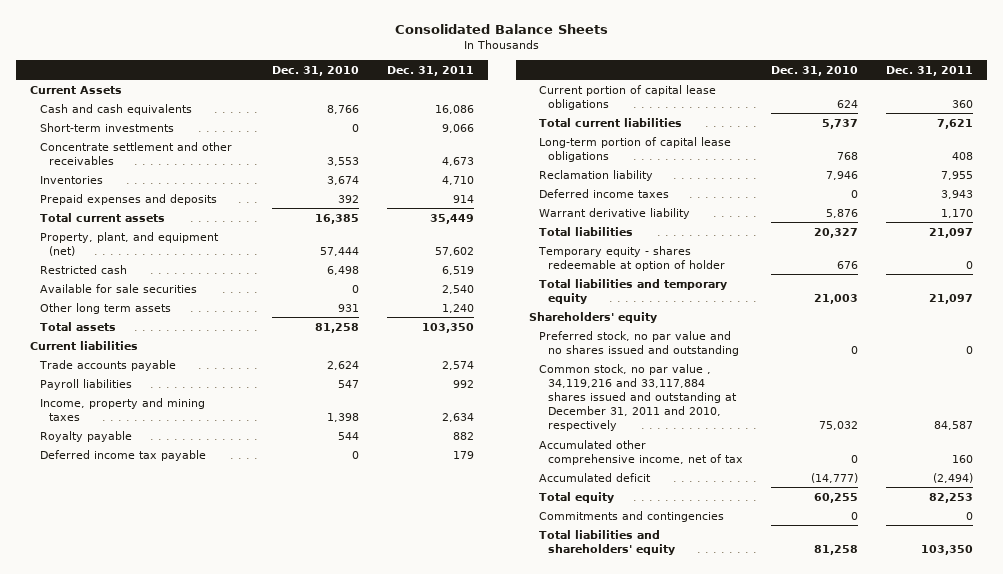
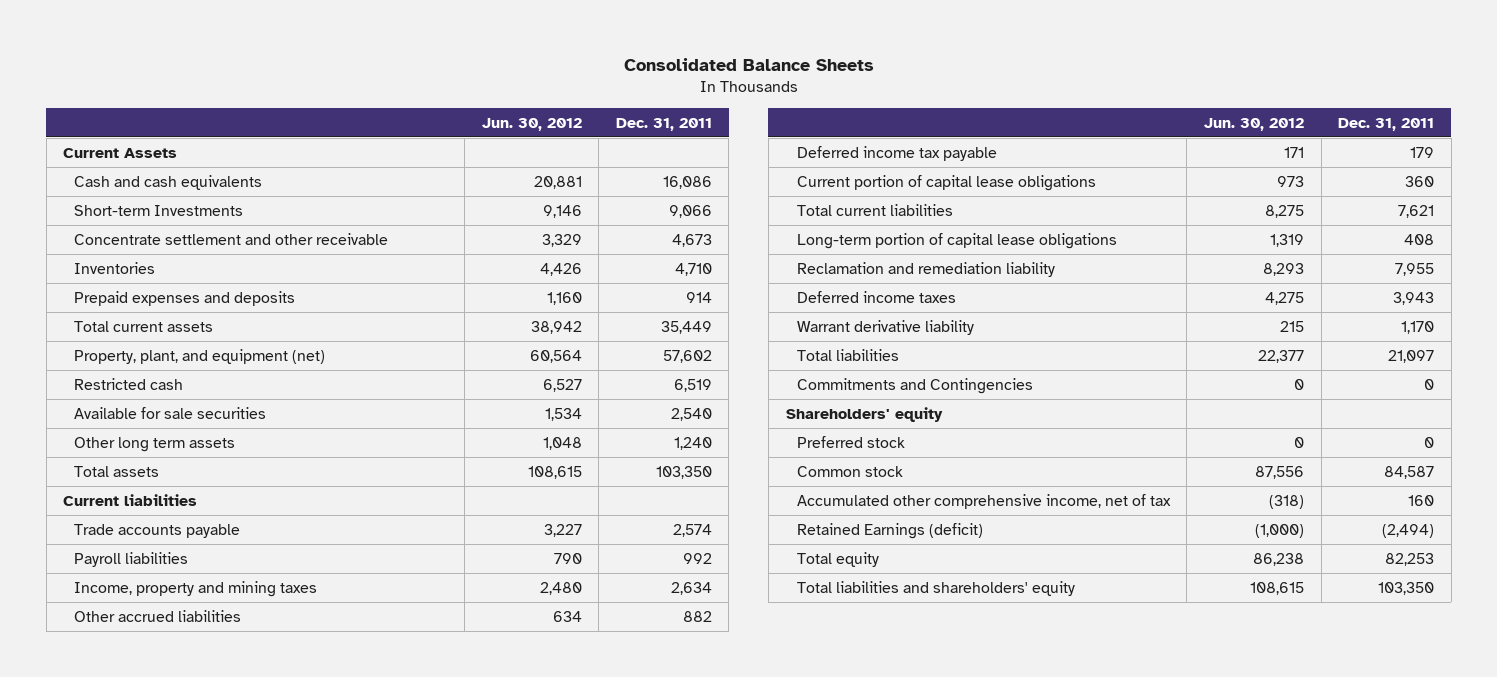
- | Dec. 31, 2010 | Dec. 31, 2011
+ | Jun. 30, 2012 | Dec. 31, 2011
- Short-term investments | 0 | 9,066
- Concentrate settlement and other receivables | 3,553 | 4,673
+ Short-term Investments | 9,146 | 9,066
+ Concentrate settlement and other receivable | 3,329 | 4,673
- Royalty payable | 544 | 882
+ Other accrued liabilities | 634 | 882
- Reclamation liability | 7,946 | 7,955
+ Reclamation and remediation liability | 8,293 | 7,955
- Temporary equity - shares redeemable at option of holder | 676 | 0
- Total liabilities and temporary equity | 21,003 | 21,097
+ Commitments and Contingencies | 0 | 0
- Preferred stock, no par value and no shares issued and outstanding | 0 | 0
- Common stock, no par value , 34,119,216 and 33,117,884 shares issued and outstanding at December 31, 2011 and 2010, respectively | 75,032 | 84,587
+ Preferred stock | 0 | 0
+ Common stock | 87,556 | 84,587
- Accumulated deficit | (14,777) | (2,494)
+ Retained Earnings (deficit) | (1,000) | (2,494)
- Commitments and contingencies | 0 | 0

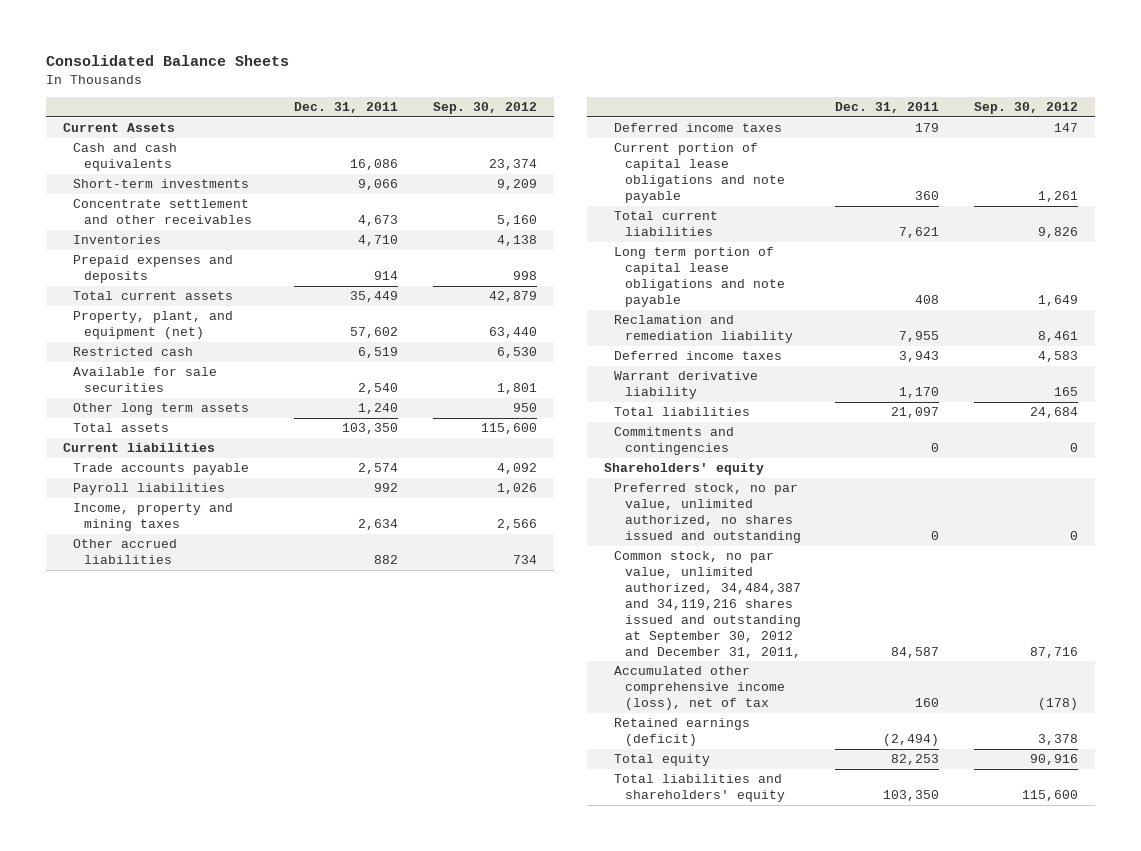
- | Jun. 30, 2012 | Dec. 31, 2011
+ | Dec. 31, 2011 | Sep. 30, 2012
- Short-term Investments | 9,146 | 9,066
- Concentrate settlement and other receivable | 3,329 | 4,673
+ Short-term investments | 9,066 | 9,209
+ Concentrate settlement and other receivables | 4,673 | 5,160
- Deferred income tax payable | 171 | 179
- Current portion of capital lease obligations | 973 | 360
+ Deferred income taxes | 179 | 147
+ Current portion of capital lease obligations and note payable | 360 | 1,261
- Long-term portion of capital lease obligations | 1,319 | 408
+ Long term portion of capital lease obligations and note payable | 408 | 1,649
- Commitments and Contingencies | 0 | 0
+ Commitments and contingencies | 0 | 0
- Preferred stock | 0 | 0
- Common stock | 87,556 | 84,587
- Accumulated other comprehensive income, net of tax | (318) | 160
- Retained Earnings (deficit) | (1,000) | (2,494)
+ Preferred stock, no par value, unlimited authorized, no shares issued and outstanding | 0 | 0
+ Common stock, no par value, unlimited authorized, 34,484,387 and 34,119,216 shares issued and outstanding at September 30, 2012 and December 31, 2011, | 84,587 | 87,716
+ Accumulated other comprehensive income (loss), net of tax | 160 | (178)
+ Retained earnings (deficit) | (2,494) | 3,378

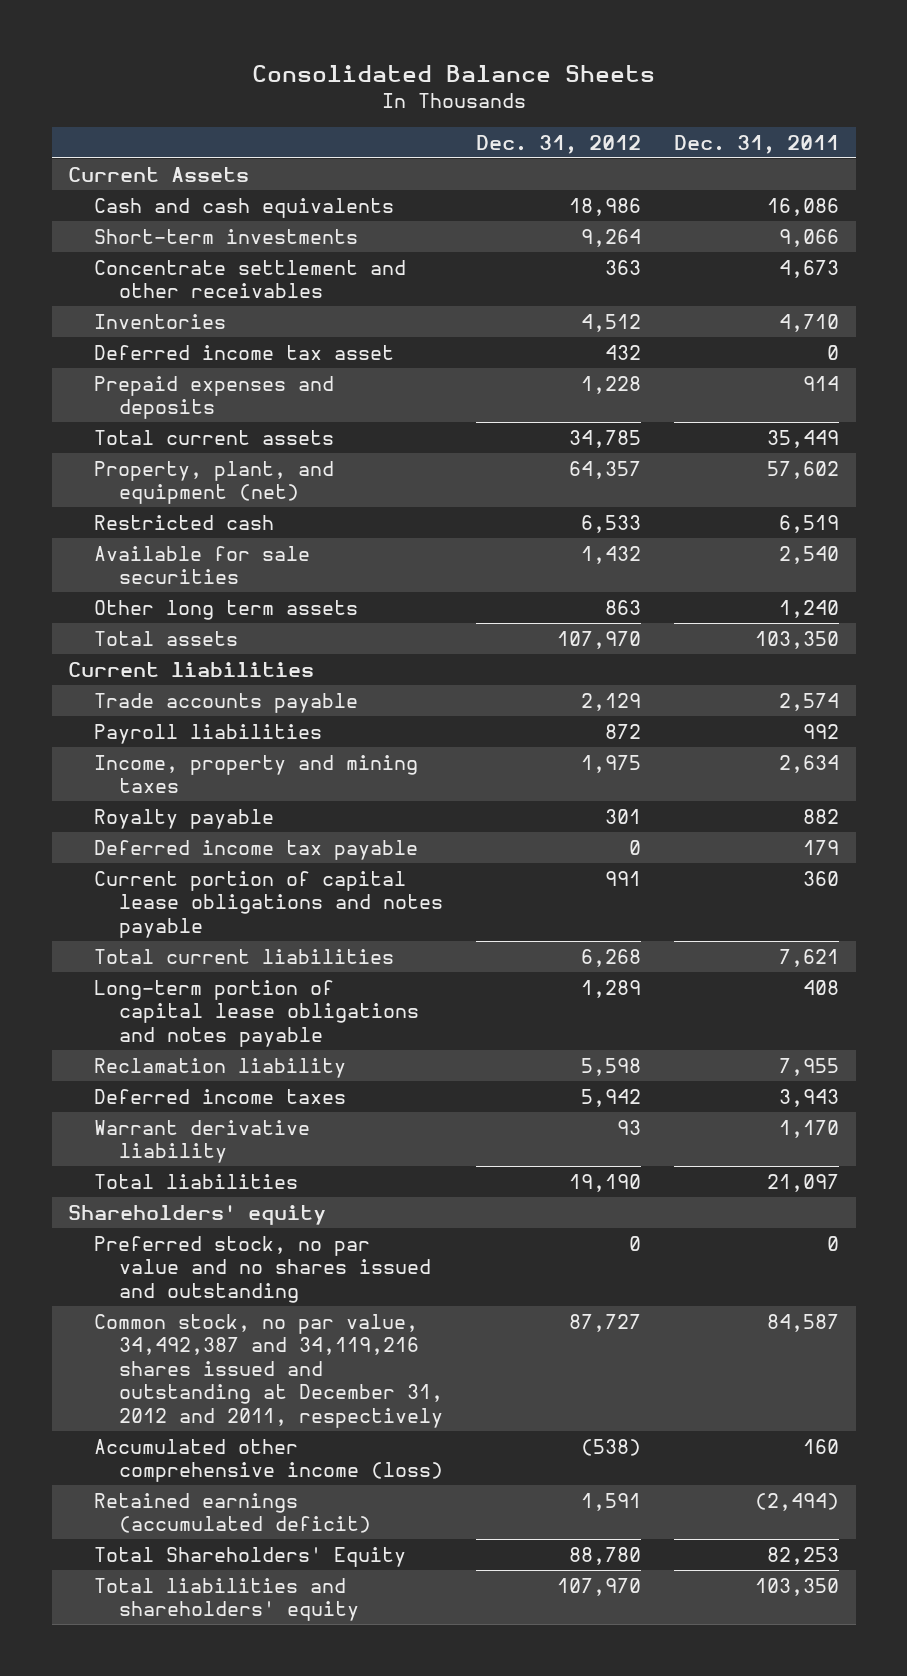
- | Dec. 31, 2011 | Sep. 30, 2012
+ | Dec. 31, 2012 | Dec. 31, 2011
+ Deferred income tax asset | 432 | 0
- Other accrued liabilities | 882 | 734
- Deferred income taxes | 179 | 147
- Current portion of capital lease obligations and note payable | 360 | 1,261
+ Royalty payable | 301 | 882
+ Deferred income tax payable | 0 | 179
+ Current portion of capital lease obligations and notes payable | 991 | 360
- Long term portion of capital lease obligations and note payable | 408 | 1,649
- Reclamation and remediation liability | 7,955 | 8,461
+ Long-term portion of capital lease obligations and notes payable | 1,289 | 408
+ Reclamation liability | 5,598 | 7,955
- Commitments and contingencies | 0 | 0
- Preferred stock, no par value, unlimited authorized, no shares issued and outstanding | 0 | 0
- Common stock, no par value, unlimited authorized, 34,484,387 and 34,119,216 shares issued and outstanding at September 30, 2012 and December 31, 2011, | 84,587 | 87,716
- Accumulated other comprehensive income (loss), net of tax | 160 | (178)
- Retained earnings (deficit) | (2,494) | 3,378
- Total equity | 82,253 | 90,916
+ Preferred stock, no par value and no shares issued and outstanding | 0 | 0
+ Common stock, no par value, 34,492,387 and 34,119,216 shares issued and outstanding at December 31, 2012 and 2011, respectively | 87,727 | 84,587
+ Accumulated other comprehensive income (loss) | (538) | 160
+ Retained earnings (accumulated deficit) | 1,591 | (2,494)
+ Total Shareholders' Equity | 88,780 | 82,253

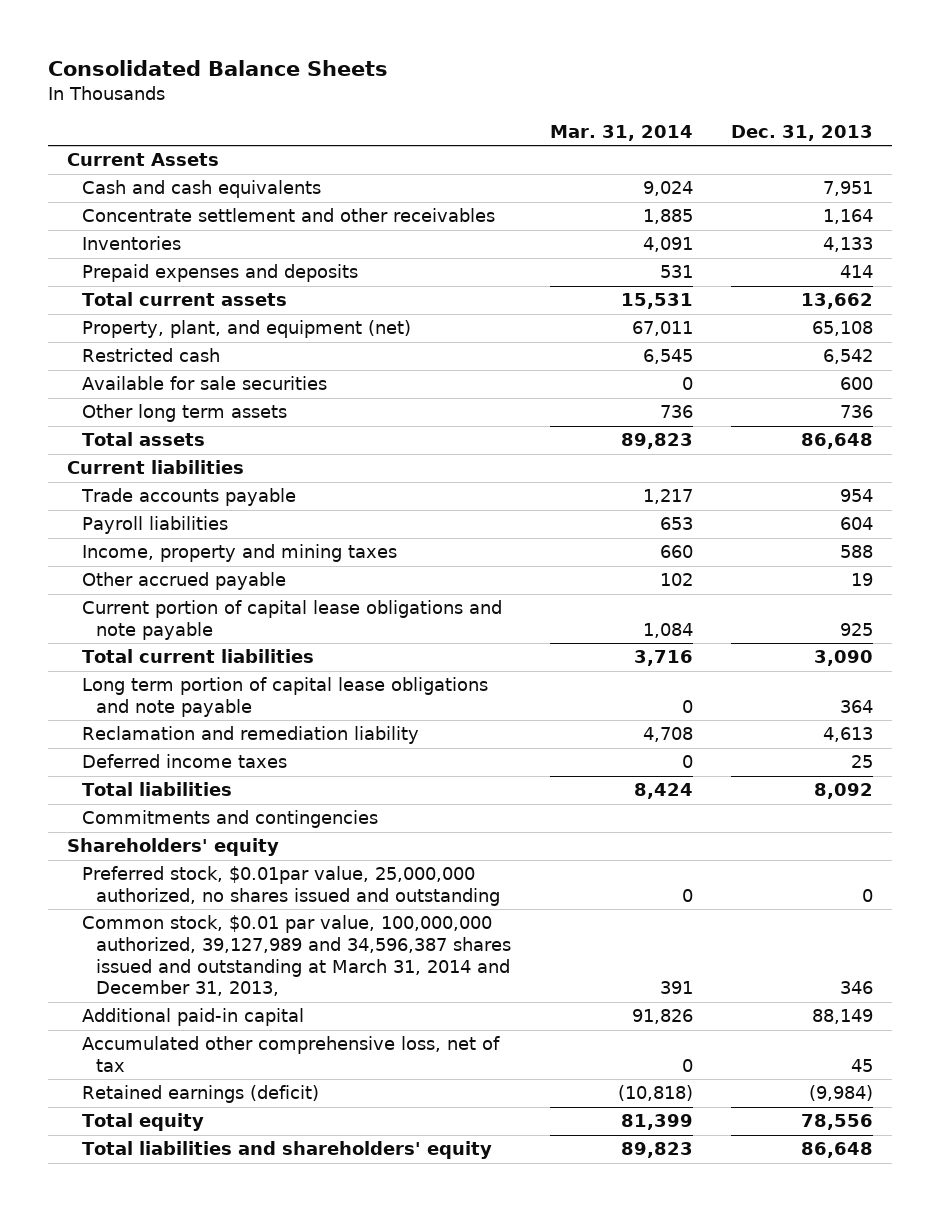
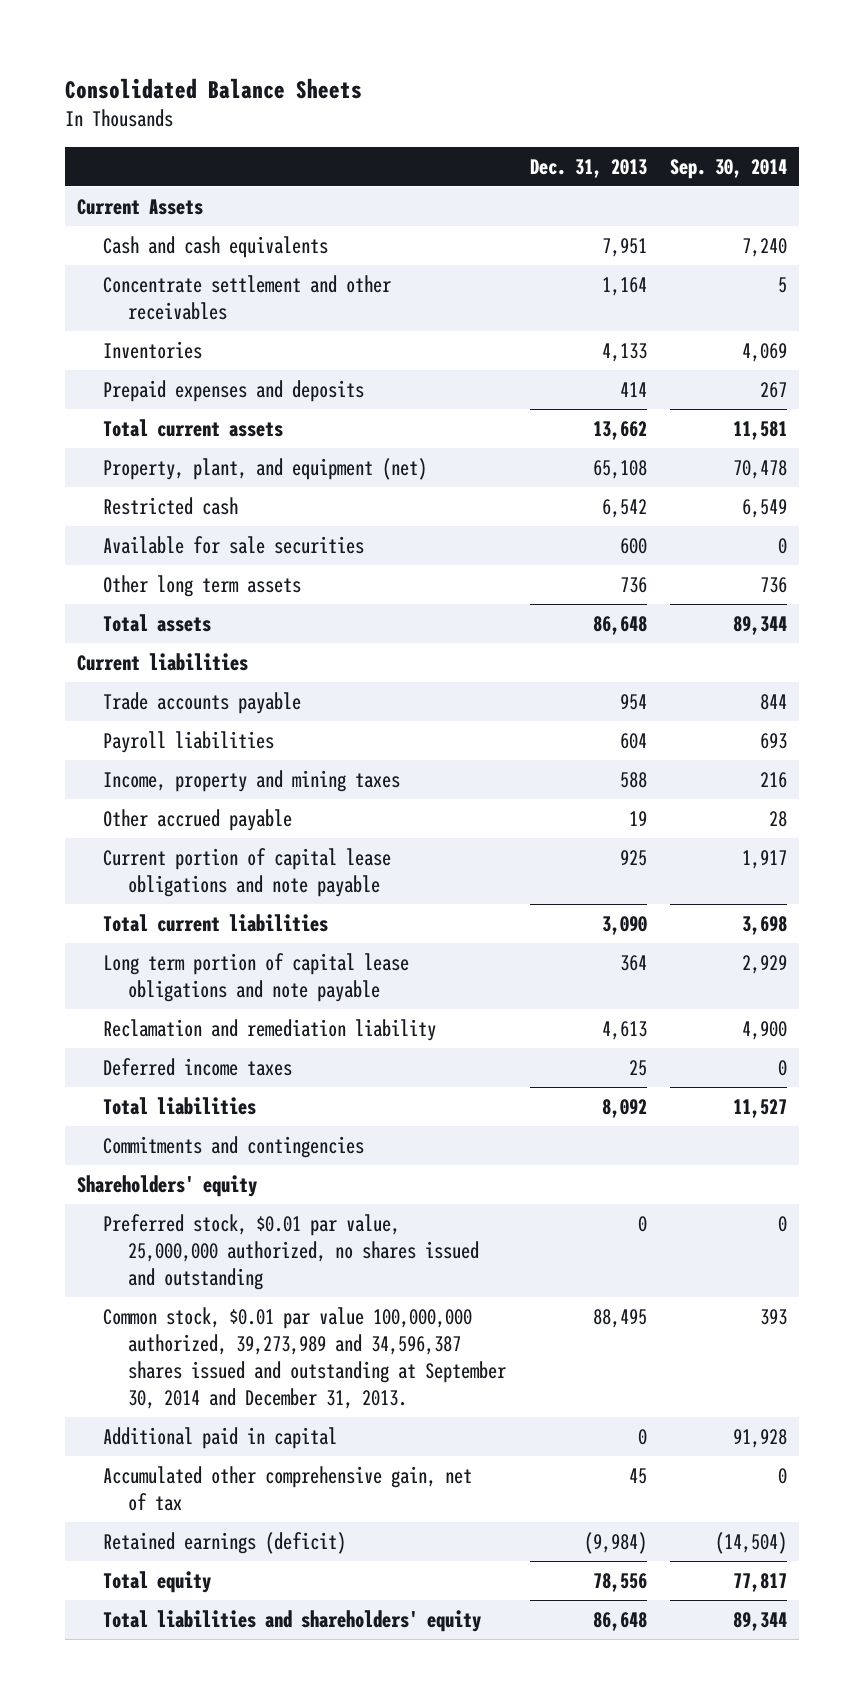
- | Mar. 31, 2014 | Dec. 31, 2013
+ | Dec. 31, 2013 | Sep. 30, 2014
- Preferred stock, $0.01par value, 25,000,000 authorized, no shares issued and outstanding | 0 | 0
- Common stock, $0.01 par value, 100,000,000 authorized, 39,127,989 and 34,596,387 shares issued and outstanding at March 31, 2014 and December 31, 2013, | 391 | 346
- Additional paid-in capital | 91,826 | 88,149
- Accumulated other comprehensive loss, net of tax | 0 | 45
+ Preferred stock, $0.01 par value, 25,000,000 authorized, no shares issued and outstanding | 0 | 0
+ Common stock, $0.01 par value 100,000,000 authorized, 39,273,989 and 34,596,387 shares issued and outstanding at September 30, 2014 and December 31, 2013. | 88,495 | 393
+ Additional paid in capital | 0 | 91,928
+ Accumulated other comprehensive gain, net of tax | 45 | 0

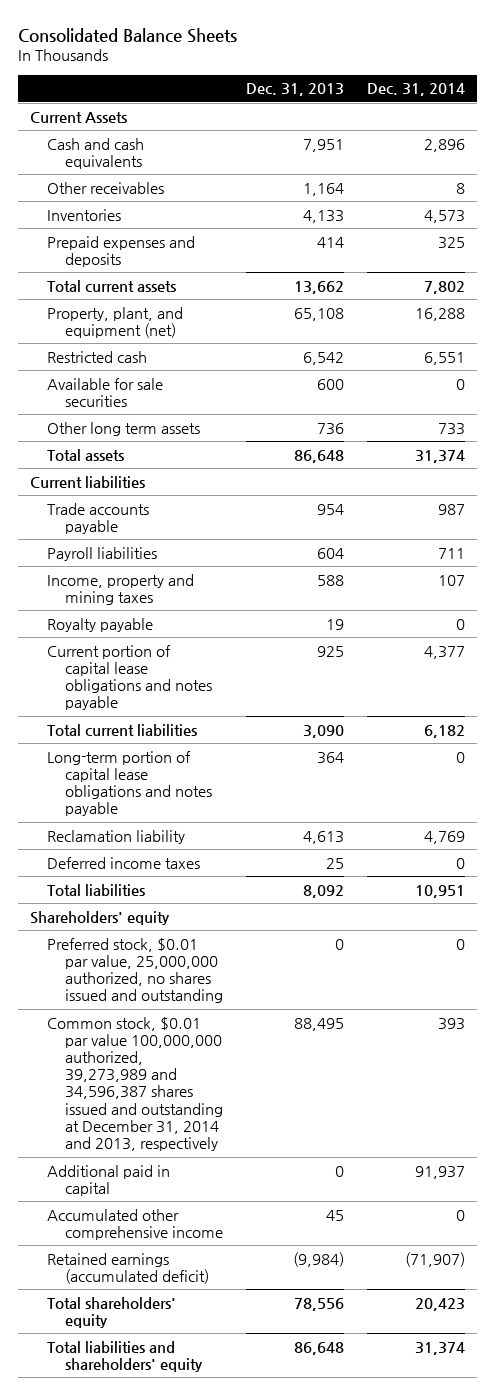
- | Dec. 31, 2013 | Sep. 30, 2014
+ | Dec. 31, 2013 | Dec. 31, 2014
- Concentrate settlement and other receivables | 1,164 | 5
+ Other receivables | 1,164 | 8
- Other accrued payable | 19 | 28
- Current portion of capital lease obligations and note payable | 925 | 1,917
+ Royalty payable | 19 | 0
+ Current portion of capital lease obligations and notes payable | 925 | 4,377
- Long term portion of capital lease obligations and note payable | 364 | 2,929
- Reclamation and remediation liability | 4,613 | 4,900
+ Long-term portion of capital lease obligations and notes payable | 364 | 0
+ Reclamation liability | 4,613 | 4,769
- Commitments and contingencies
- Common stock, $0.01 par value 100,000,000 authorized, 39,273,989 and 34,596,387 shares issued and outstanding at September 30, 2014 and December 31, 2013. | 88,495 | 393
+ Common stock, $0.01 par value 100,000,000 authorized, 39,273,989 and 34,596,387 shares issued and outstanding at December 31, 2014 and 2013, respectively | 88,495 | 393
- Accumulated other comprehensive gain, net of tax | 45 | 0
- Retained earnings (deficit) | (9,984) | (14,504)
- Total equity | 78,556 | 77,817
+ Accumulated other comprehensive income | 45 | 0
+ Retained earnings (accumulated deficit) | (9,984) | (71,907)
+ Total shareholders' equity | 78,556 | 20,423

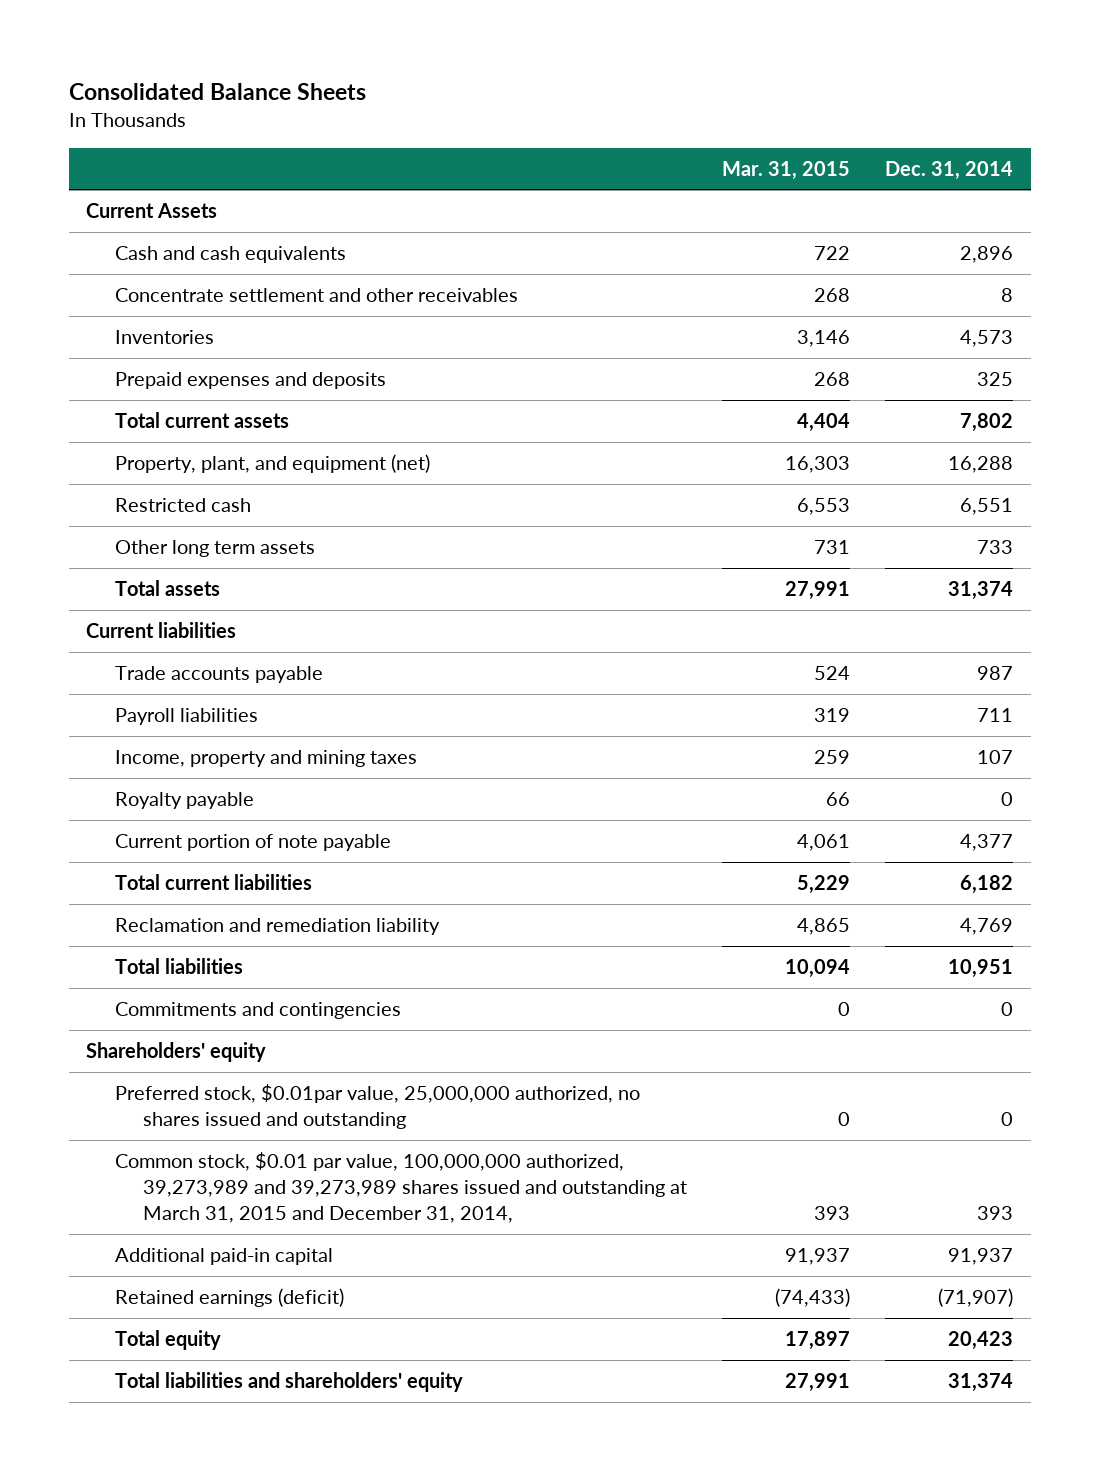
- | Dec. 31, 2013 | Dec. 31, 2014
+ | Mar. 31, 2015 | Dec. 31, 2014
- Other receivables | 1,164 | 8
+ Concentrate settlement and other receivables | 268 | 8
- Available for sale securities | 600 | 0
- Current portion of capital lease obligations and notes payable | 925 | 4,377
+ Current portion of note payable | 4,061 | 4,377
- Long-term portion of capital lease obligations and notes payable | 364 | 0
- Reclamation liability | 4,613 | 4,769
- Deferred income taxes | 25 | 0
+ Reclamation and remediation liability | 4,865 | 4,769
+ Commitments and contingencies | 0 | 0
- Preferred stock, $0.01 par value, 25,000,000 authorized, no shares issued and outstanding | 0 | 0
- Common stock, $0.01 par value 100,000,000 authorized, 39,273,989 and 34,596,387 shares issued and outstanding at December 31, 2014 and 2013, respectively | 88,495 | 393
- Additional paid in capital | 0 | 91,937
- Accumulated other comprehensive income | 45 | 0
- Retained earnings (accumulated deficit) | (9,984) | (71,907)
- Total shareholders' equity | 78,556 | 20,423
+ Preferred stock, $0.01par value, 25,000,000 authorized, no shares issued and outstanding | 0 | 0
+ Common stock, $0.01 par value, 100,000,000 authorized, 39,273,989 and 39,273,989 shares issued and outstanding at March 31, 2015 and December 31, 2014, | 393 | 393
+ Additional paid-in capital | 91,937 | 91,937
+ Retained earnings (deficit) | (74,433) | (71,907)
+ Total equity | 17,897 | 20,423

